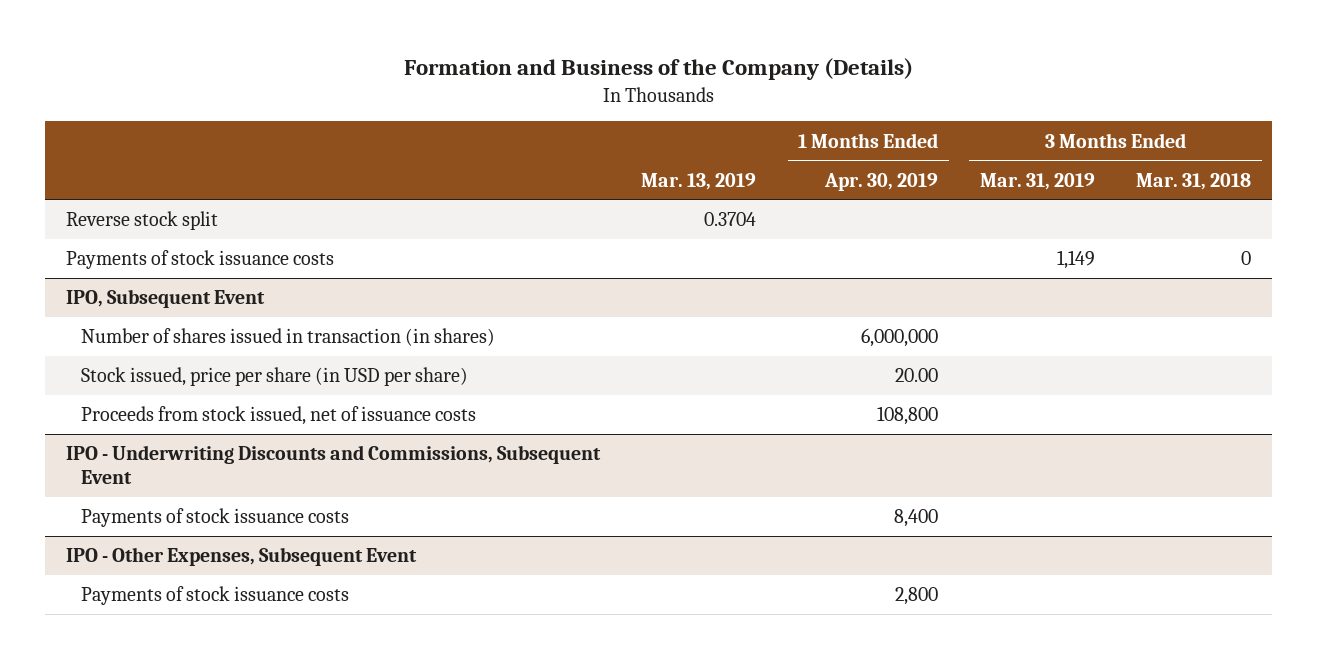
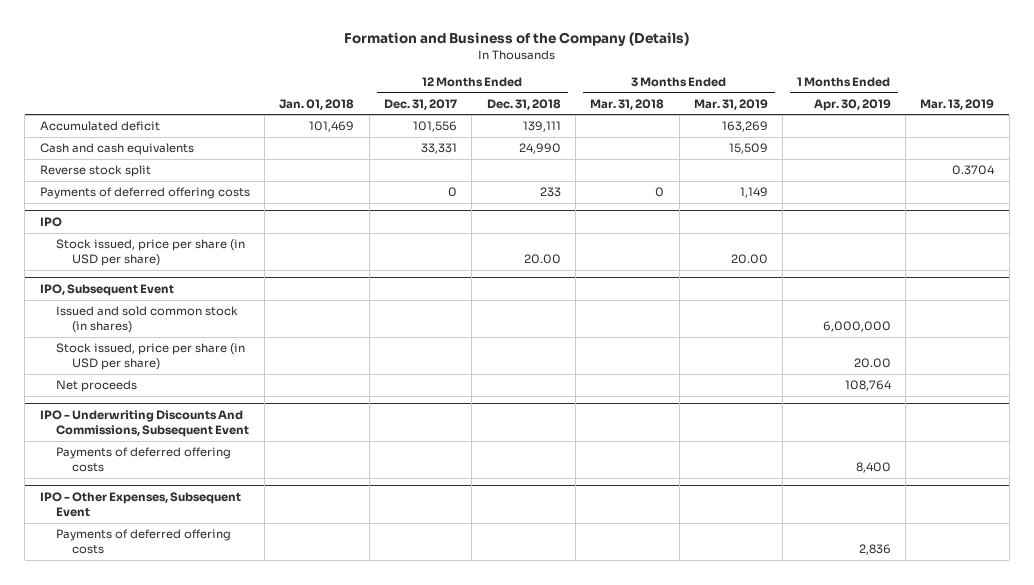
- | Mar. 13, 2019 | 1 Months Ended Apr. 30, 2019 | 3 Months Ended Mar. 31, 2019 | 3 Months Ended Mar. 31, 2018
+ | Jan. 01, 2018 | 12 Months Ended Dec. 31, 2017 | 12 Months Ended Dec. 31, 2018 | 3 Months Ended Mar. 31, 2018 | 3 Months Ended Mar. 31, 2019 | 1 Months Ended Apr. 30, 2019 | Mar. 13, 2019
+ Accumulated deficit | 101,469 | 101,556 | 139,111 | | 163,269 | |
+ Cash and cash equivalents | | 33,331 | 24,990 | | 15,509 | |
- Payments of stock issuance costs | | | 1,149 | 0
+ Payments of deferred offering costs | | 0 | 233 | 0 | 1,149 | |
+ IPO
+ Stock issued, price per share (in USD per share) | | | 20.00 | | 20.00 | |
@ IPO, Subsequent Event
- Number of shares issued in transaction (in shares) | | 6,000,000 | |
+ Issued and sold common stock (in shares) | | | | | | 6,000,000 |
- Proceeds from stock issued, net of issuance costs | | 108,800 | |
- IPO - Underwriting Discounts and Commissions, Subsequent Event
- Payments of stock issuance costs | | 8,400 | |
@ IPO, Subsequent Event
+ Net proceeds | | | | | | 108,764 |
+ IPO - Underwriting Discounts And Commissions, Subsequent Event
+ Payments of deferred offering costs | | | | | | 8,400 |
@ IPO - Other Expenses, Subsequent Event
- Payments of stock issuance costs | | 2,800 | |
+ Payments of deferred offering costs | | | | | | 2,836 |

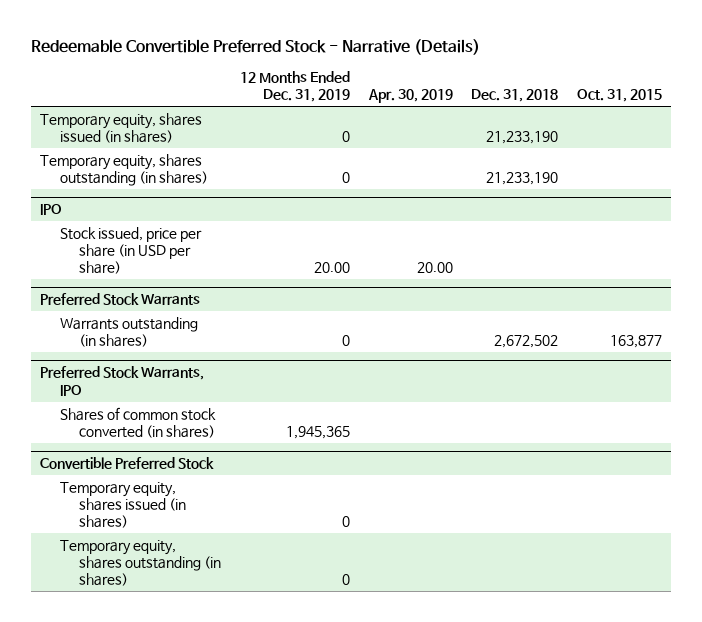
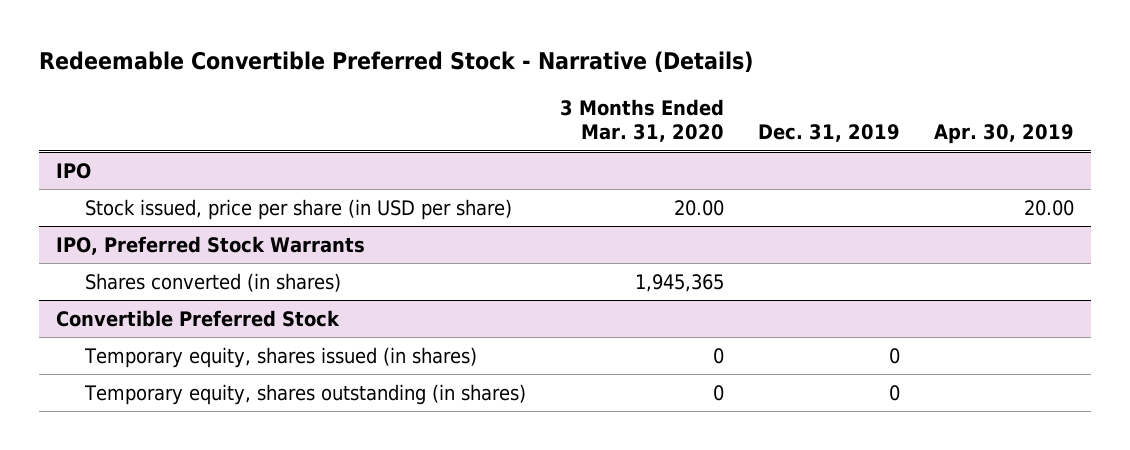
- | 12 Months Ended Dec. 31, 2019 | Apr. 30, 2019 | Dec. 31, 2018 | Oct. 31, 2015
+ | 3 Months Ended Mar. 31, 2020 | Dec. 31, 2019 | Apr. 30, 2019
- Temporary equity, shares issued (in shares) | 0 | | 21,233,190 |
- Temporary equity, shares outstanding (in shares) | 0 | | 21,233,190 |
- Preferred Stock Warrants
- Warrants outstanding (in shares) | 0 | | 2,672,502 | 163,877
- Preferred Stock Warrants, IPO
- Shares of common stock converted (in shares) | 1,945,365 | | |
+ IPO, Preferred Stock Warrants
+ Shares converted (in shares) | 1,945,365 | |

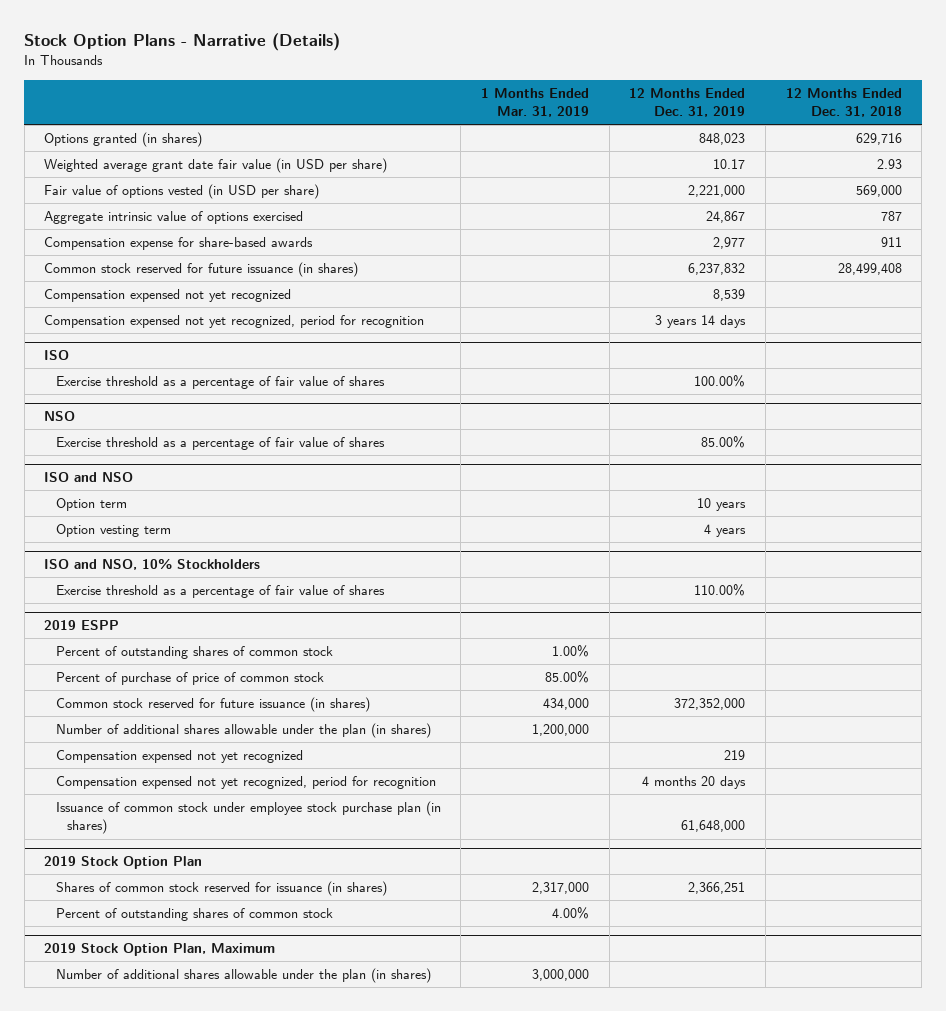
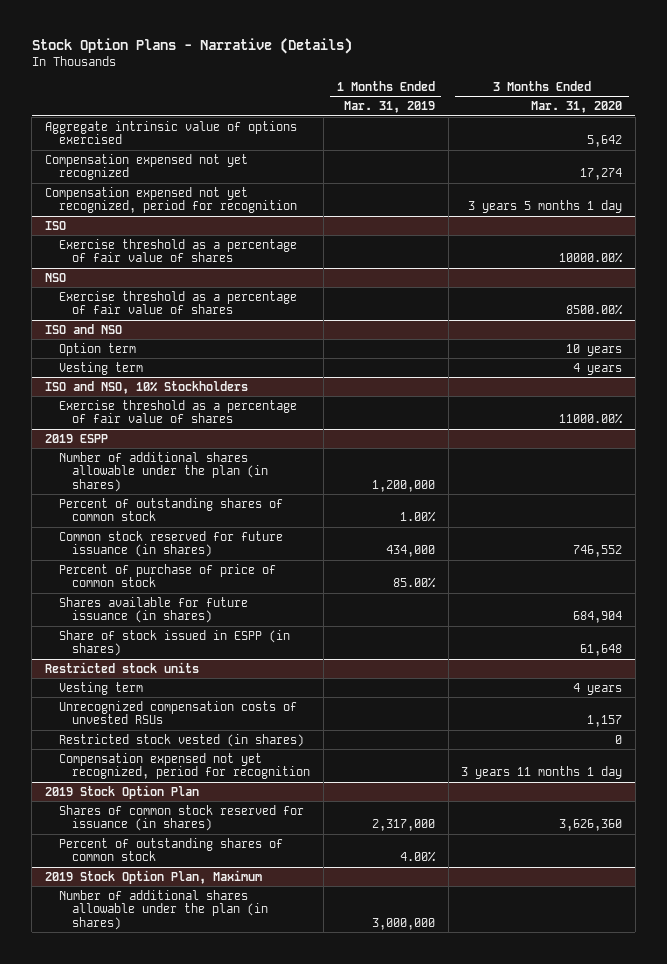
- | 1 Months Ended Mar. 31, 2019 | 12 Months Ended Dec. 31, 2019 | 12 Months Ended Dec. 31, 2018
+ | 1 Months Ended Mar. 31, 2019 | 3 Months Ended Mar. 31, 2020
- Options granted (in shares) | | 848,023 | 629,716
- Weighted average grant date fair value (in USD per share) | | 10.17 | 2.93
- Fair value of options vested (in USD per share) | | 2,221,000 | 569,000
- Compensation expense for share-based awards | | 2,977 | 911
- Common stock reserved for future issuance (in shares) | | 6,237,832 | 28,499,408
@ ISO and NSO
- Option vesting term | | 4 years |
+ Vesting term | | 4 years
@ 2019 ESPP
moved up: Number of additional shares allowable under the plan (in shares) | 1,200,000 |
- Compensation expensed not yet recognized | | 219 |
- Compensation expensed not yet recognized, period for recognition | | 4 months 20 days |
- Issuance of common stock under employee stock purchase plan (in shares) | | 61,648,000 |
moved down: Percent of purchase of price of common stock | 85.00% |
+ Shares available for future issuance (in shares) | | 684,904
+ Share of stock issued in ESPP (in shares) | | 61,648
+ Restricted stock units
+ Vesting term | | 4 years
+ Unrecognized compensation costs of unvested RSUs | | 1,157
+ Restricted stock vested (in shares) | | 0
+ Compensation expensed not yet recognized, period for recognition | | 3 years 11 months 1 day

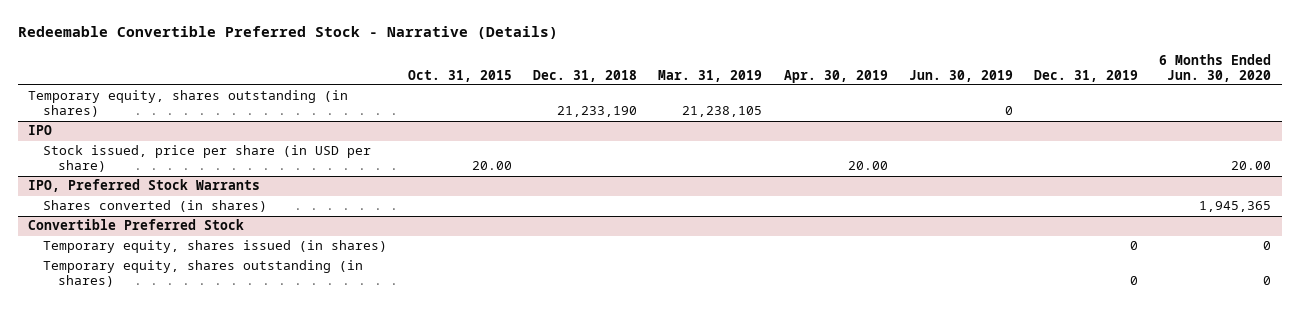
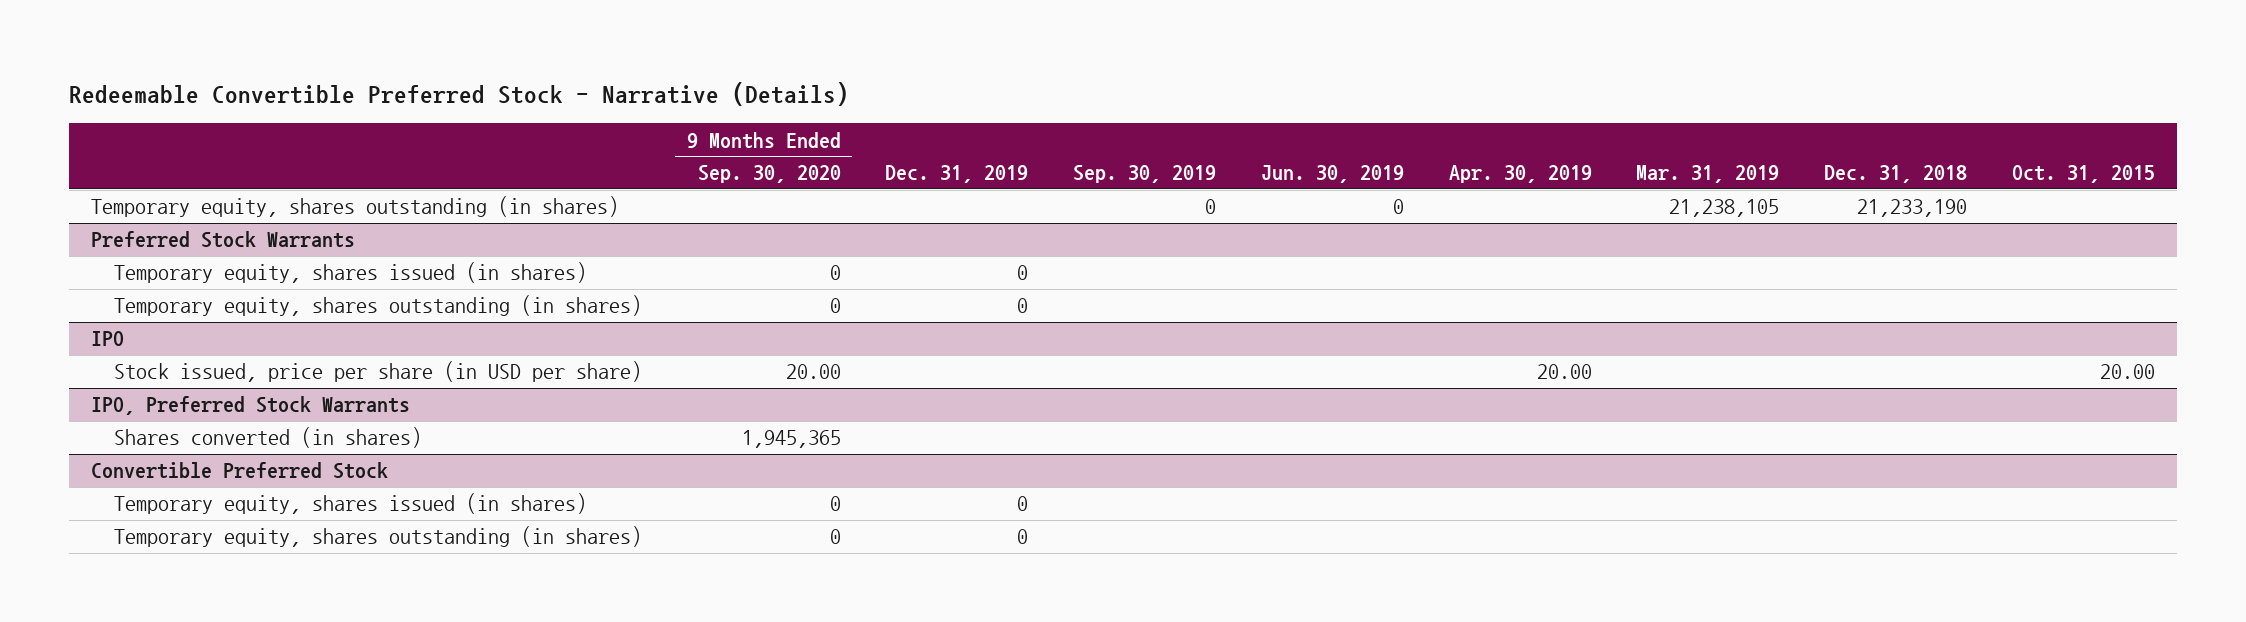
- | Oct. 31, 2015 | Dec. 31, 2018 | Mar. 31, 2019 | Apr. 30, 2019 | Jun. 30, 2019 | Dec. 31, 2019 | 6 Months Ended Jun. 30, 2020
+ | 9 Months Ended Sep. 30, 2020 | Dec. 31, 2019 | Sep. 30, 2019 | Jun. 30, 2019 | Apr. 30, 2019 | Mar. 31, 2019 | Dec. 31, 2018 | Oct. 31, 2015
+ Preferred Stock Warrants
+ Temporary equity, shares issued (in shares) | 0 | 0 | | | | | |
+ Temporary equity, shares outstanding (in shares) | 0 | 0 | | | | | |

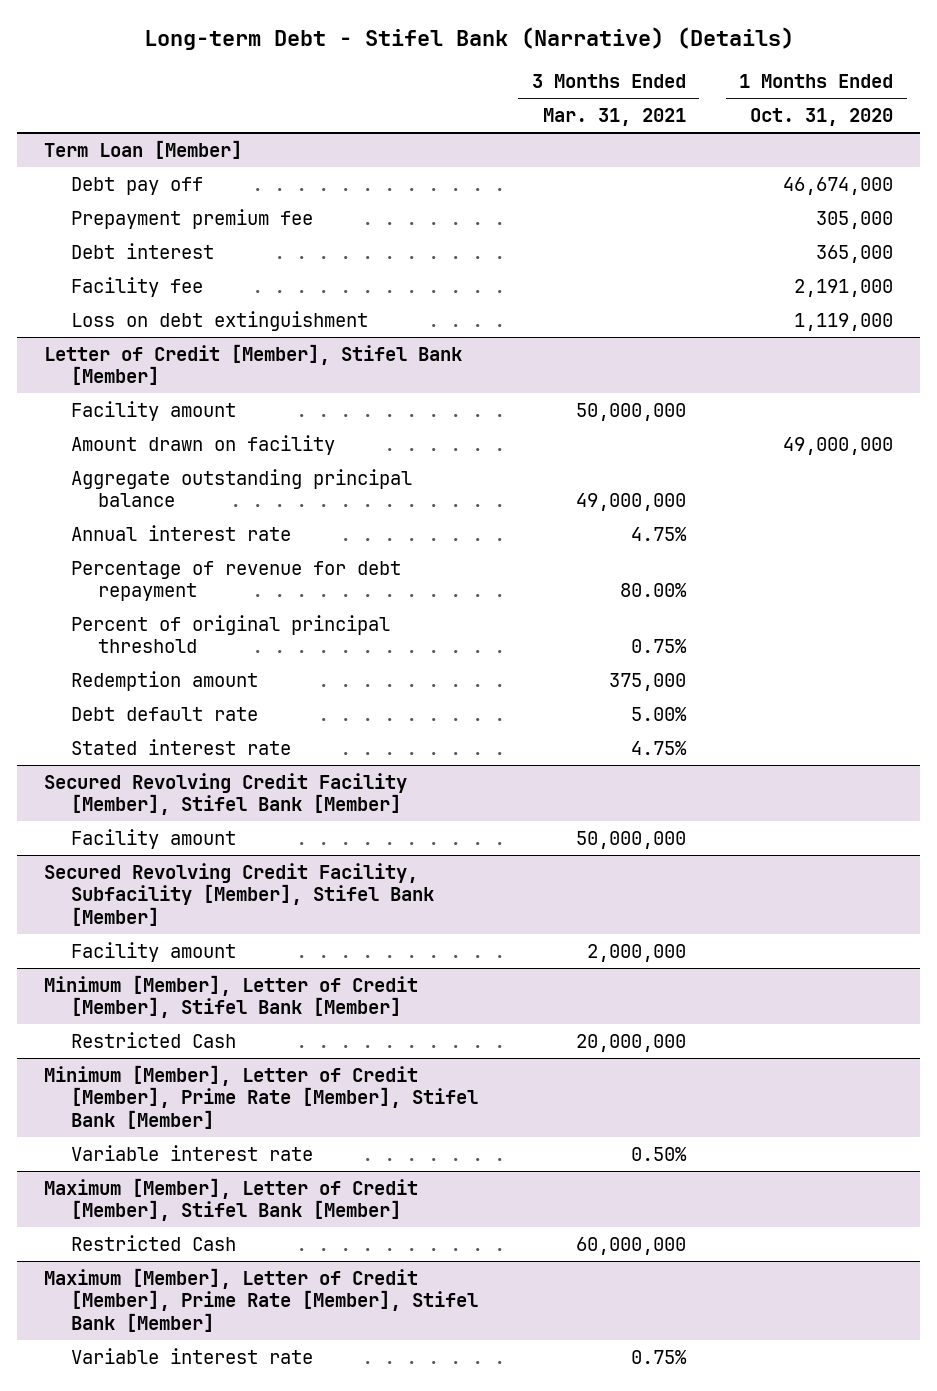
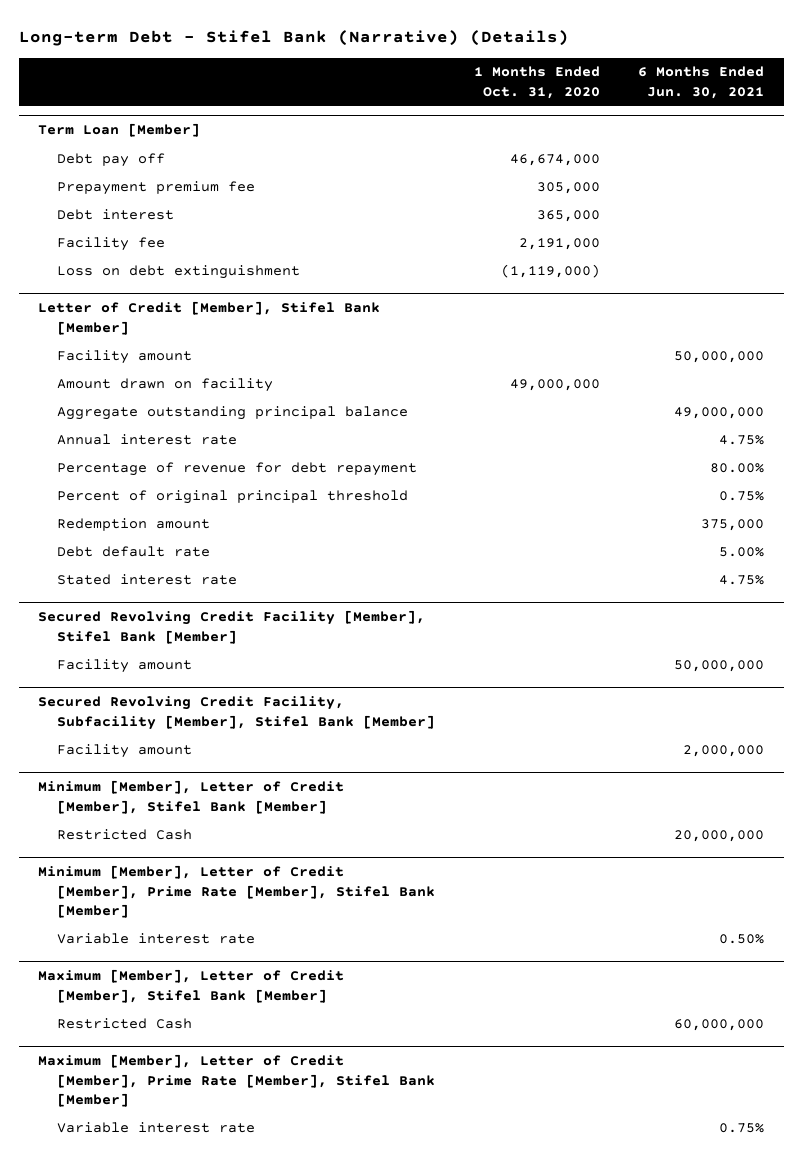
- | 3 Months Ended Mar. 31, 2021 | 1 Months Ended Oct. 31, 2020
+ | 1 Months Ended Oct. 31, 2020 | 6 Months Ended Jun. 30, 2021
@ Term Loan [Member]
- Loss on debt extinguishment | | 1,119,000
+ Loss on debt extinguishment | (1,119,000) |

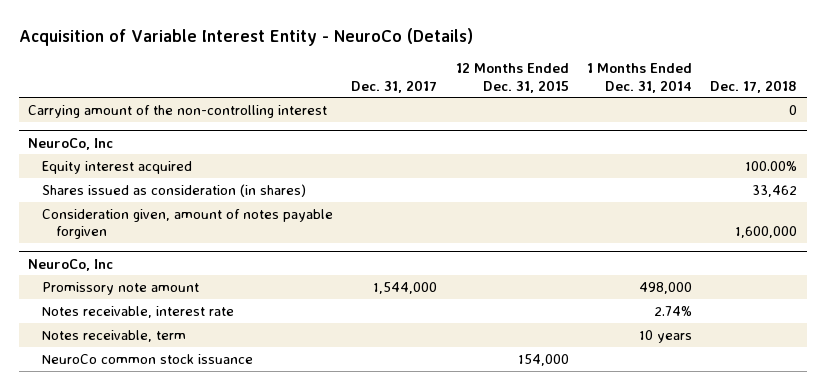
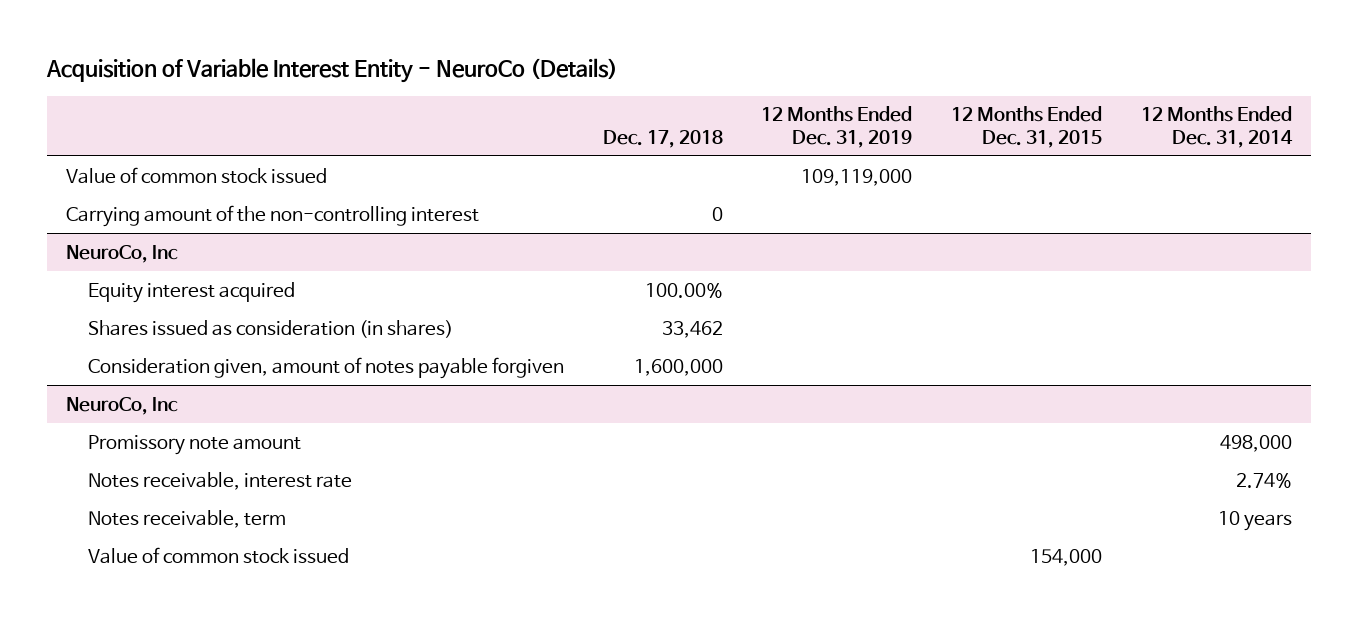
- | Dec. 31, 2017 | 12 Months Ended Dec. 31, 2015 | 1 Months Ended Dec. 31, 2014 | Dec. 17, 2018
+ | Dec. 17, 2018 | 12 Months Ended Dec. 31, 2019 | 12 Months Ended Dec. 31, 2015 | 12 Months Ended Dec. 31, 2014
+ Value of common stock issued | | 109,119,000 | |
@ NeuroCo, Inc
- NeuroCo common stock issuance | | 154,000 | |
+ Value of common stock issued | | | 154,000 |

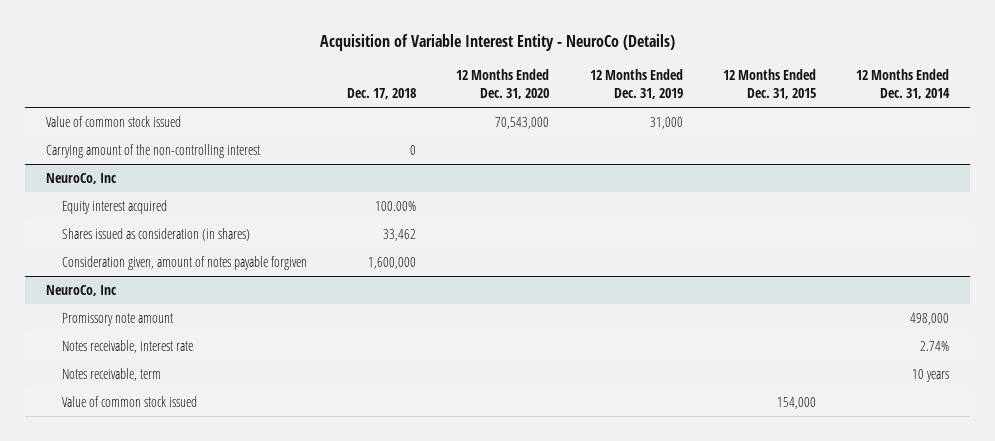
- | Dec. 17, 2018 | 12 Months Ended Dec. 31, 2019 | 12 Months Ended Dec. 31, 2015 | 12 Months Ended Dec. 31, 2014
+ | Dec. 17, 2018 | 12 Months Ended Dec. 31, 2020 | 12 Months Ended Dec. 31, 2019 | 12 Months Ended Dec. 31, 2015 | 12 Months Ended Dec. 31, 2014
- Value of common stock issued | | 109,119,000 | |
+ Value of common stock issued | | 70,543,000 | 31,000 | |

